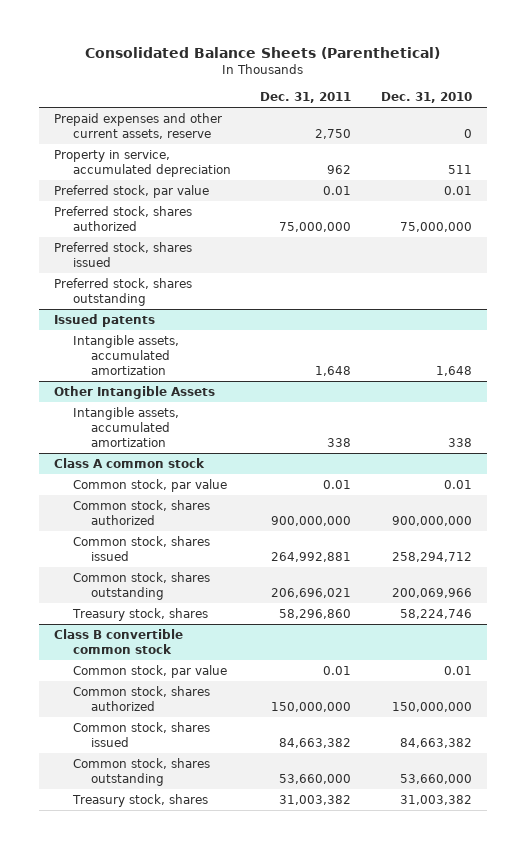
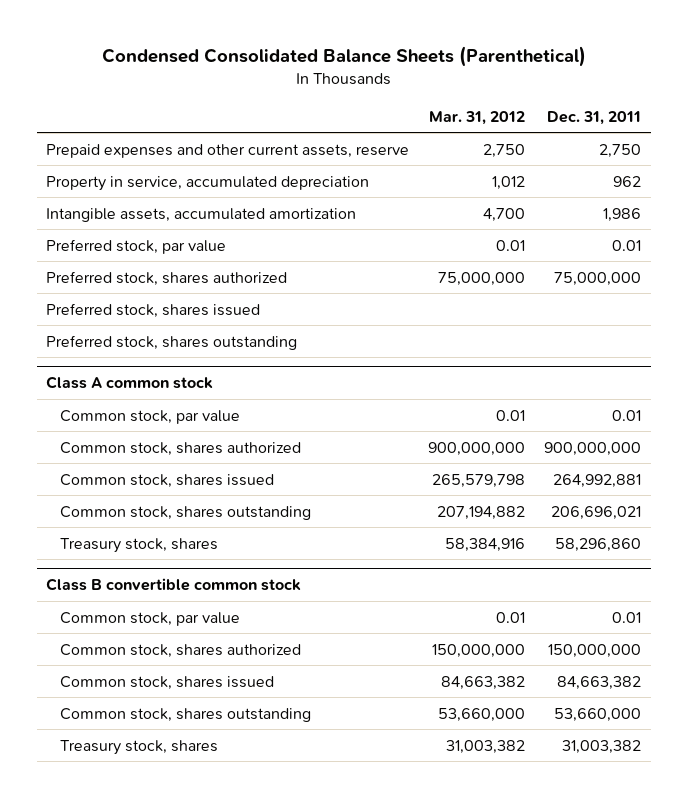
- Consolidated Balance Sheets (Parenthetical)
+ Condensed Consolidated Balance Sheets (Parenthetical)
- | Dec. 31, 2011 | Dec. 31, 2010
+ | Mar. 31, 2012 | Dec. 31, 2011
+ Intangible assets, accumulated amortization | 4,700 | 1,986
- Issued patents
- Intangible assets, accumulated amortization | 1,648 | 1,648
- Other Intangible Assets
- Intangible assets, accumulated amortization | 338 | 338

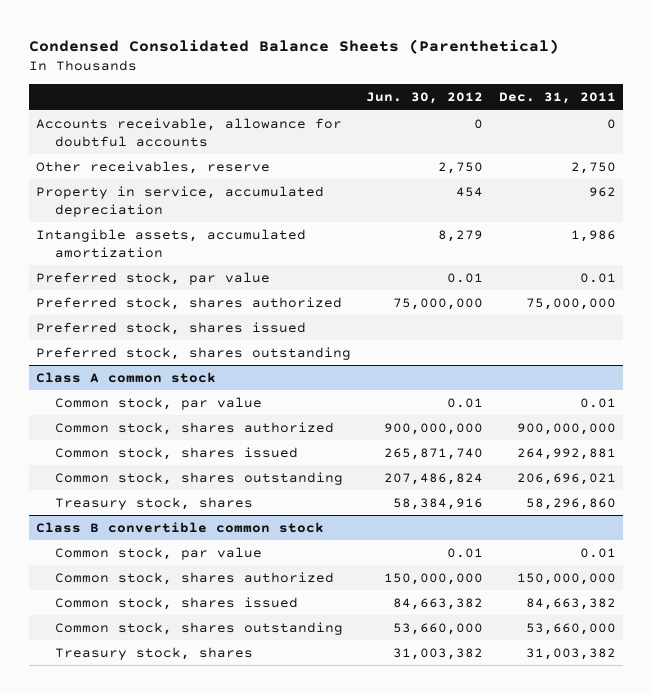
- | Mar. 31, 2012 | Dec. 31, 2011
+ | Jun. 30, 2012 | Dec. 31, 2011
- Prepaid expenses and other current assets, reserve | 2,750 | 2,750
+ Accounts receivable, allowance for doubtful accounts | 0 | 0
+ Other receivables, reserve | 2,750 | 2,750

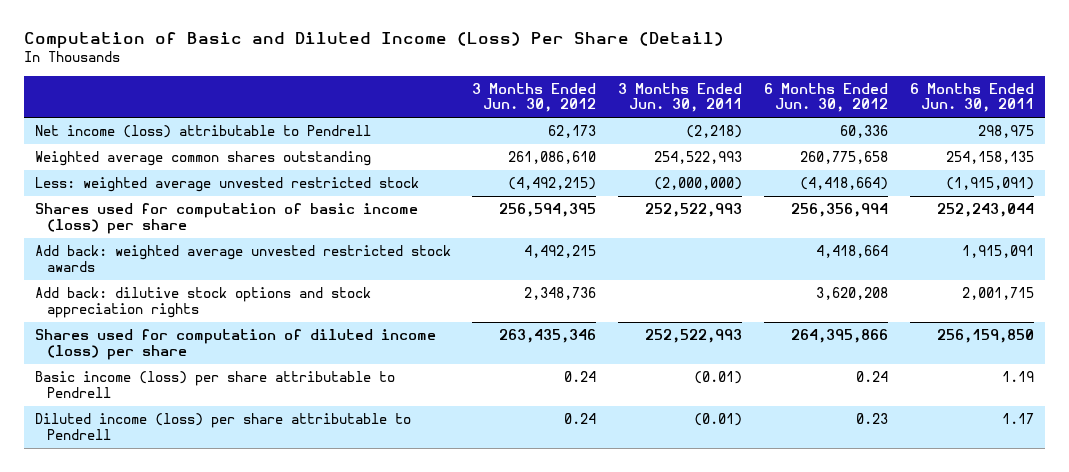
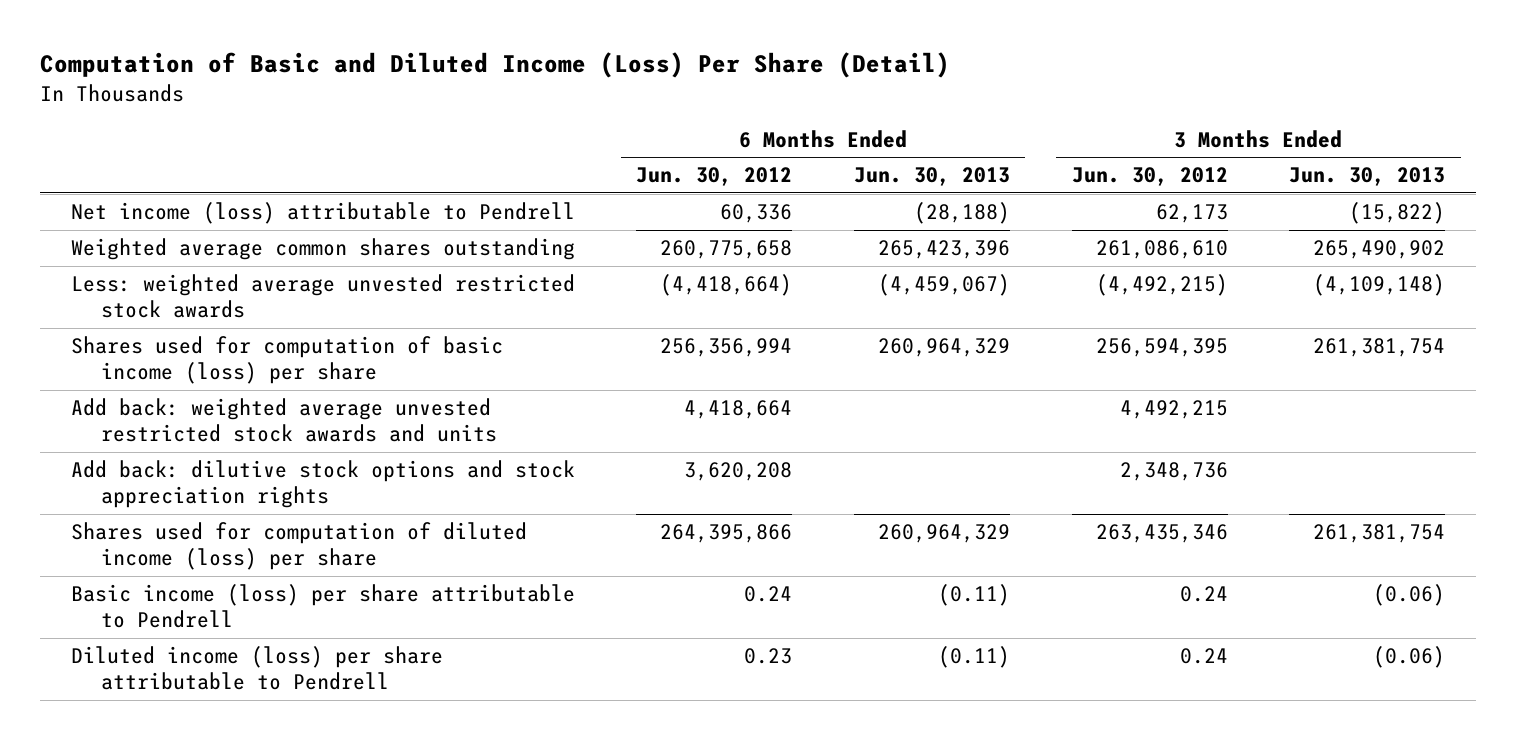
- | 3 Months Ended Jun. 30, 2012 | 3 Months Ended Jun. 30, 2011 | 6 Months Ended Jun. 30, 2012 | 6 Months Ended Jun. 30, 2011
+ | 6 Months Ended Jun. 30, 2012 | 6 Months Ended Jun. 30, 2013 | 3 Months Ended Jun. 30, 2012 | 3 Months Ended Jun. 30, 2013
- Less: weighted average unvested restricted stock | (4,492,215) | (2,000,000) | (4,418,664) | (1,915,091)
+ Less: weighted average unvested restricted stock awards | (4,418,664) | (4,459,067) | (4,492,215) | (4,109,148)
- Add back: weighted average unvested restricted stock awards | 4,492,215 | | 4,418,664 | 1,915,091
+ Add back: weighted average unvested restricted stock awards and units | 4,418,664 | | 4,492,215 |

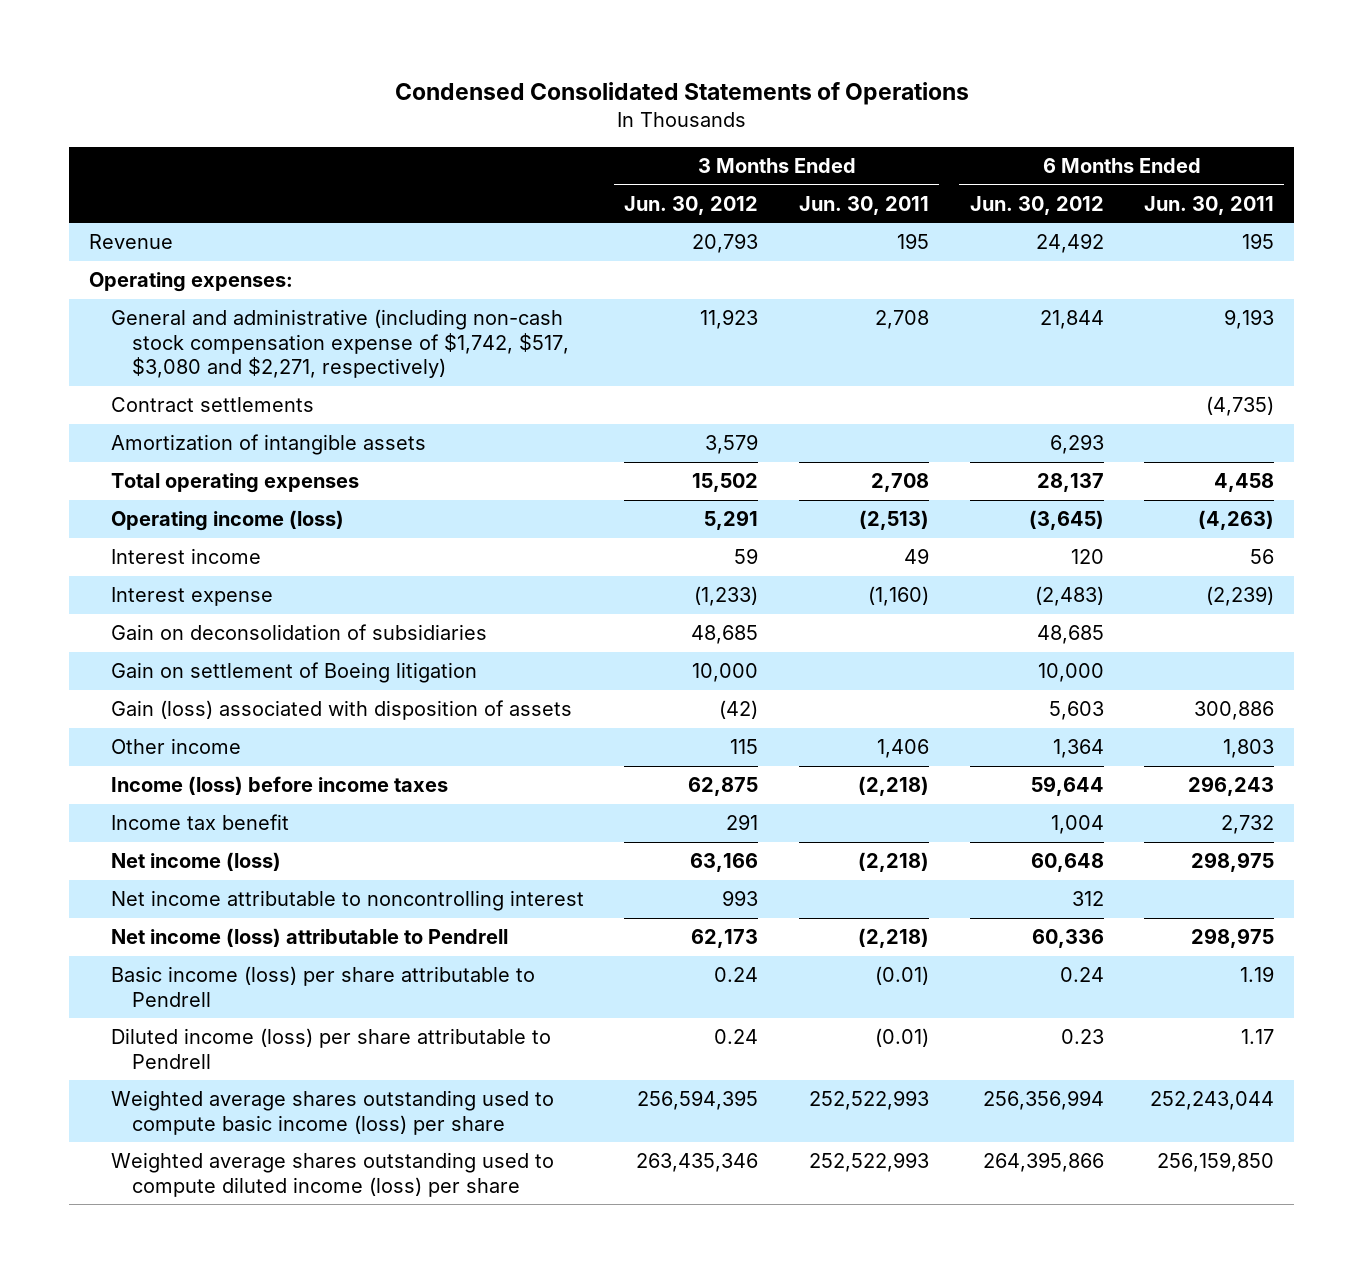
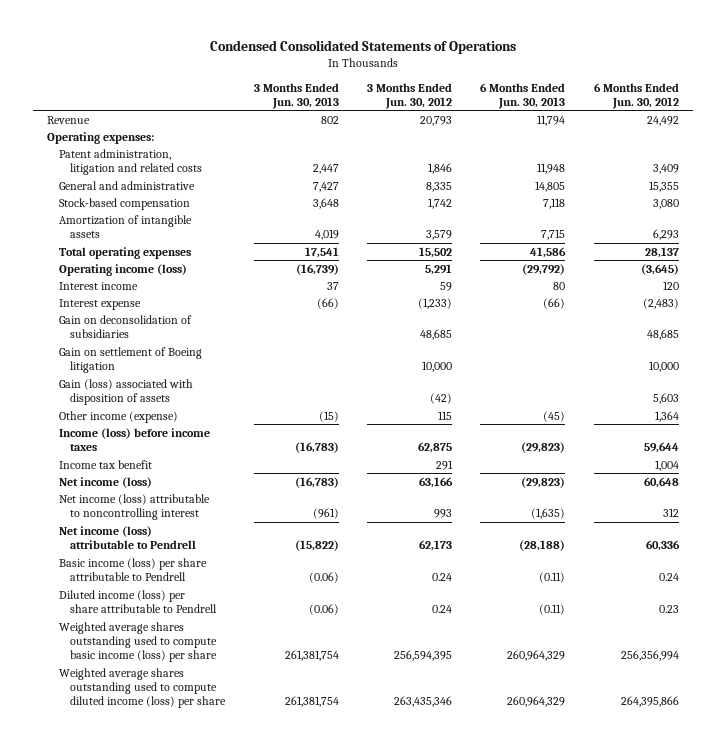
- | 3 Months Ended Jun. 30, 2012 | 3 Months Ended Jun. 30, 2011 | 6 Months Ended Jun. 30, 2012 | 6 Months Ended Jun. 30, 2011
+ | 3 Months Ended Jun. 30, 2013 | 3 Months Ended Jun. 30, 2012 | 6 Months Ended Jun. 30, 2013 | 6 Months Ended Jun. 30, 2012
- General and administrative (including non-cash stock compensation expense of $1,742, $517, $3,080 and $2,271, respectively) | 11,923 | 2,708 | 21,844 | 9,193
- Contract settlements | | | | (4,735)
+ Patent administration, litigation and related costs | 2,447 | 1,846 | 11,948 | 3,409
+ General and administrative | 7,427 | 8,335 | 14,805 | 15,355
+ Stock-based compensation | 3,648 | 1,742 | 7,118 | 3,080
- Other income | 115 | 1,406 | 1,364 | 1,803
+ Other income (expense) | (15) | 115 | (45) | 1,364
- Net income attributable to noncontrolling interest | 993 | | 312 |
+ Net income (loss) attributable to noncontrolling interest | (961) | 993 | (1,635) | 312

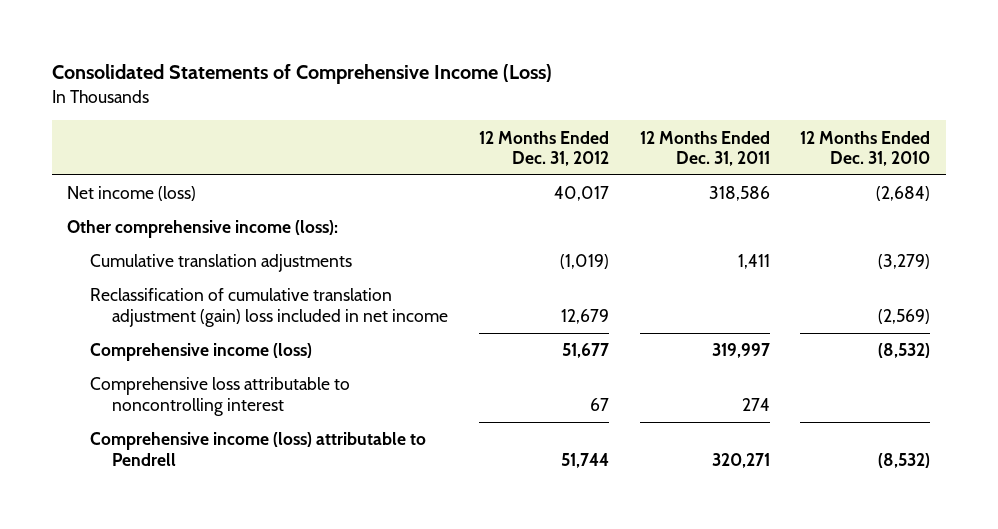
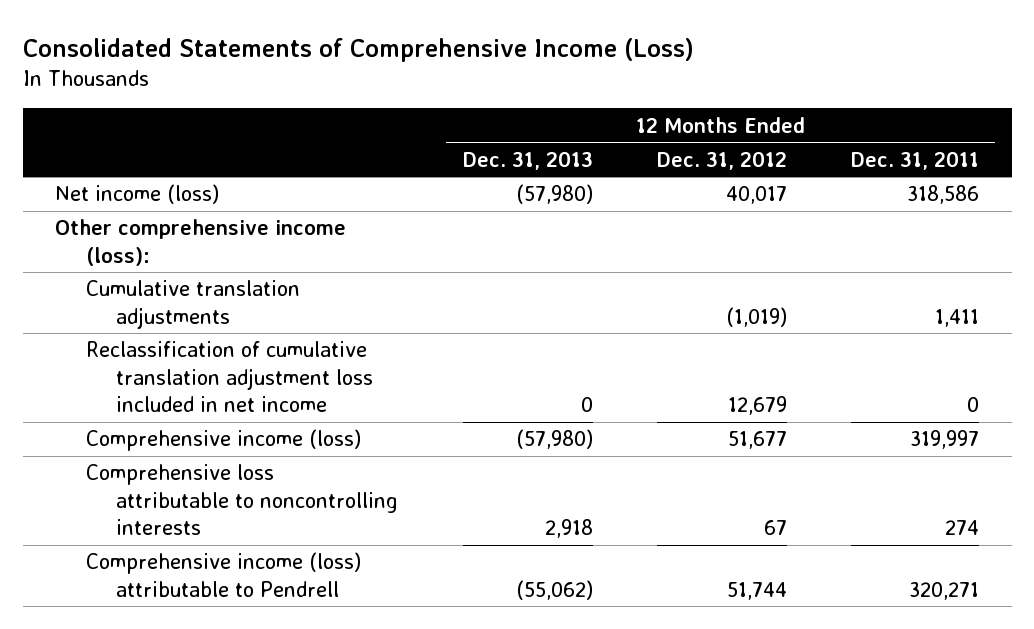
- | 12 Months Ended Dec. 31, 2012 | 12 Months Ended Dec. 31, 2011 | 12 Months Ended Dec. 31, 2010
+ | 12 Months Ended Dec. 31, 2013 | 12 Months Ended Dec. 31, 2012 | 12 Months Ended Dec. 31, 2011
- Reclassification of cumulative translation adjustment (gain) loss included in net income | 12,679 | | (2,569)
+ Reclassification of cumulative translation adjustment loss included in net income | 0 | 12,679 | 0
- Comprehensive loss attributable to noncontrolling interest | 67 | 274 |
+ Comprehensive loss attributable to noncontrolling interests | 2,918 | 67 | 274

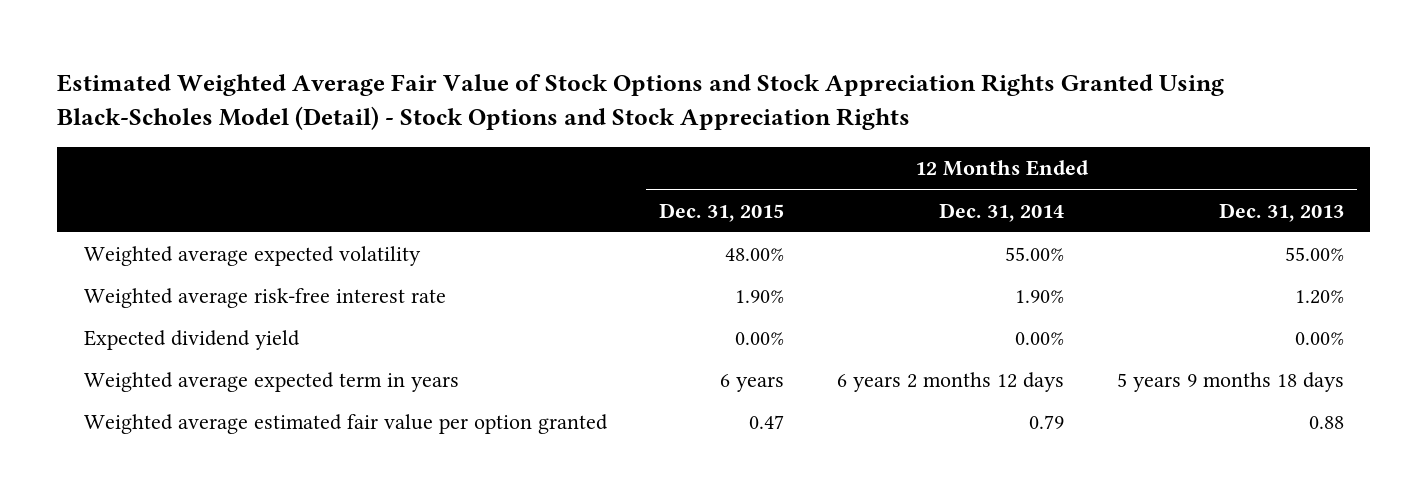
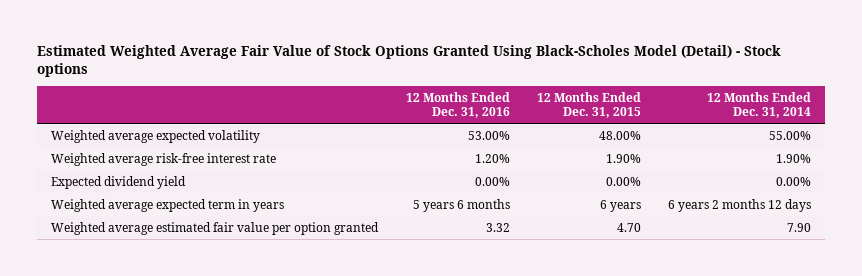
- Estimated Weighted Average Fair Value of Stock Options and Stock Appreciation Rights Granted Using Black-Scholes Model (Detail) - Stock Options and Stock Appreciation Rights
+ Estimated Weighted Average Fair Value of Stock Options Granted Using Black-Scholes Model (Detail) - Stock options
- | 12 Months Ended Dec. 31, 2015 | 12 Months Ended Dec. 31, 2014 | 12 Months Ended Dec. 31, 2013
+ | 12 Months Ended Dec. 31, 2016 | 12 Months Ended Dec. 31, 2015 | 12 Months Ended Dec. 31, 2014
- Weighted average estimated fair value per option granted | 0.47 | 0.79 | 0.88
+ Weighted average estimated fair value per option granted | 3.32 | 4.70 | 7.90

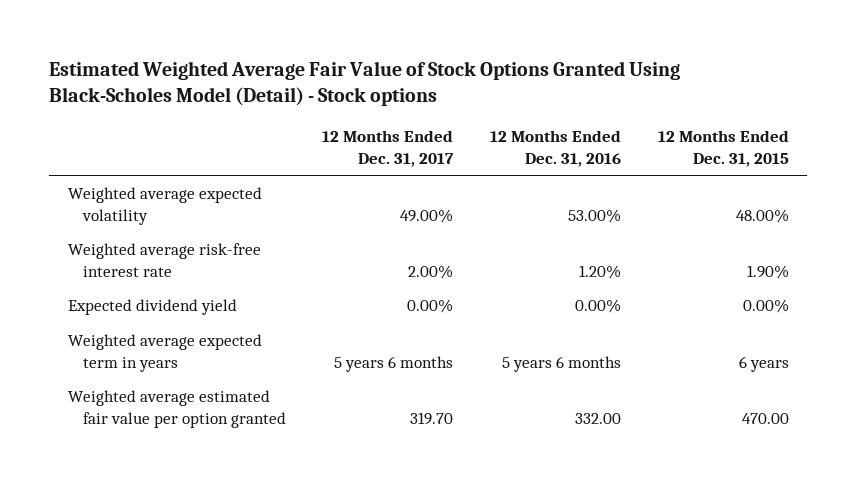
- | 12 Months Ended Dec. 31, 2016 | 12 Months Ended Dec. 31, 2015 | 12 Months Ended Dec. 31, 2014
+ | 12 Months Ended Dec. 31, 2017 | 12 Months Ended Dec. 31, 2016 | 12 Months Ended Dec. 31, 2015
- Weighted average estimated fair value per option granted | 3.32 | 4.70 | 7.90
+ Weighted average estimated fair value per option granted | 319.70 | 332.00 | 470.00

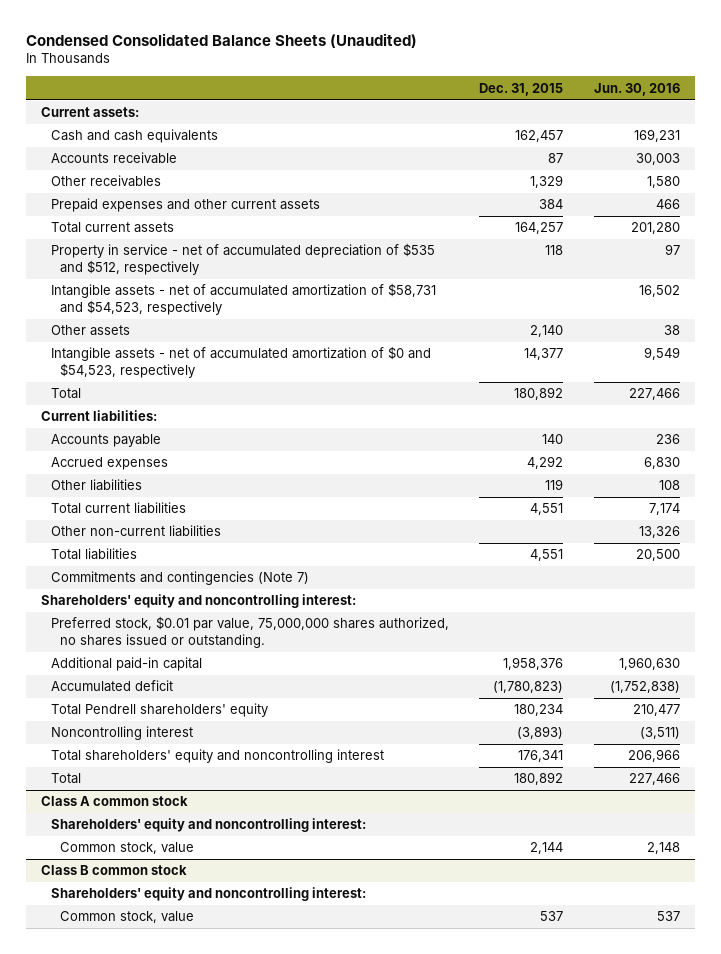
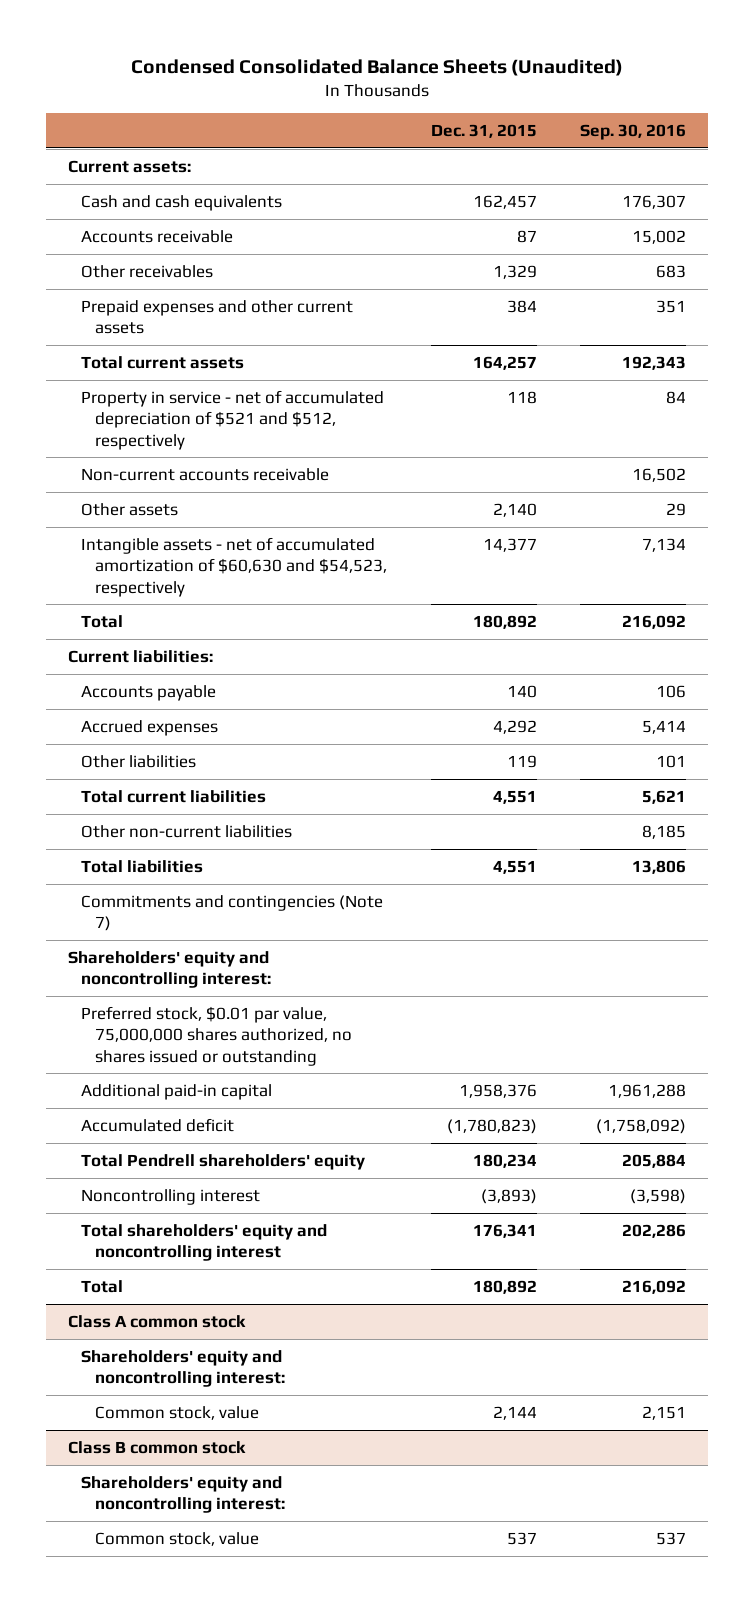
- | Dec. 31, 2015 | Jun. 30, 2016
+ | Dec. 31, 2015 | Sep. 30, 2016
- Property in service - net of accumulated depreciation of $535 and $512, respectively | 118 | 97
- Intangible assets - net of accumulated amortization of $58,731 and $54,523, respectively | | 16,502
+ Property in service - net of accumulated depreciation of $521 and $512, respectively | 118 | 84
+ Non-current accounts receivable | | 16,502
- Intangible assets - net of accumulated amortization of $0 and $54,523, respectively | 14,377 | 9,549
+ Intangible assets - net of accumulated amortization of $60,630 and $54,523, respectively | 14,377 | 7,134
- Preferred stock, $0.01 par value, 75,000,000 shares authorized, no shares issued or outstanding.
+ Preferred stock, $0.01 par value, 75,000,000 shares authorized, no shares issued or outstanding

